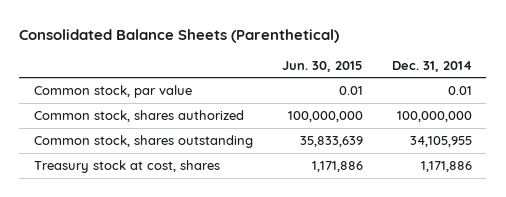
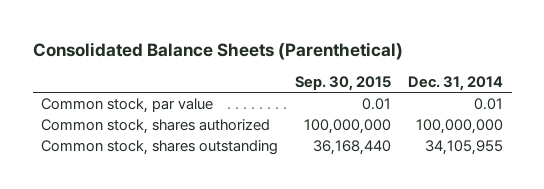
- | Jun. 30, 2015 | Dec. 31, 2014
+ | Sep. 30, 2015 | Dec. 31, 2014
- Treasury stock at cost, shares | 1,171,886 | 1,171,886

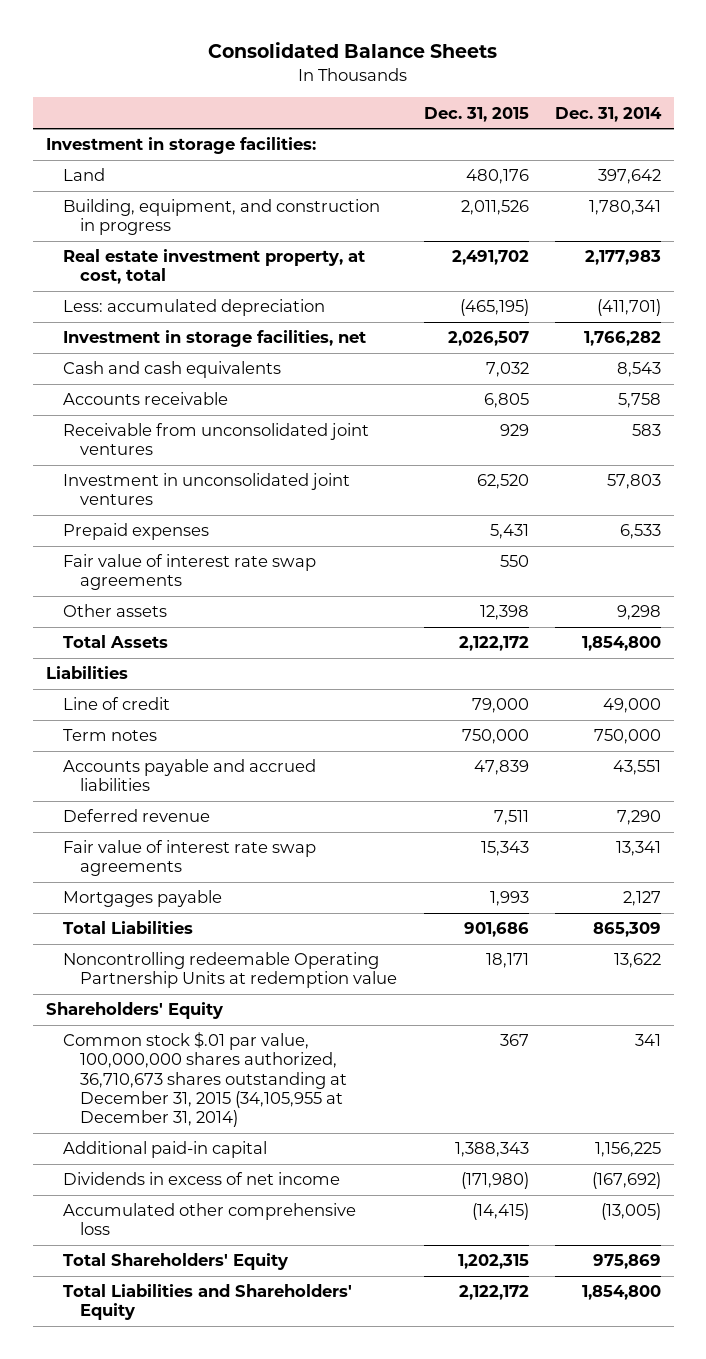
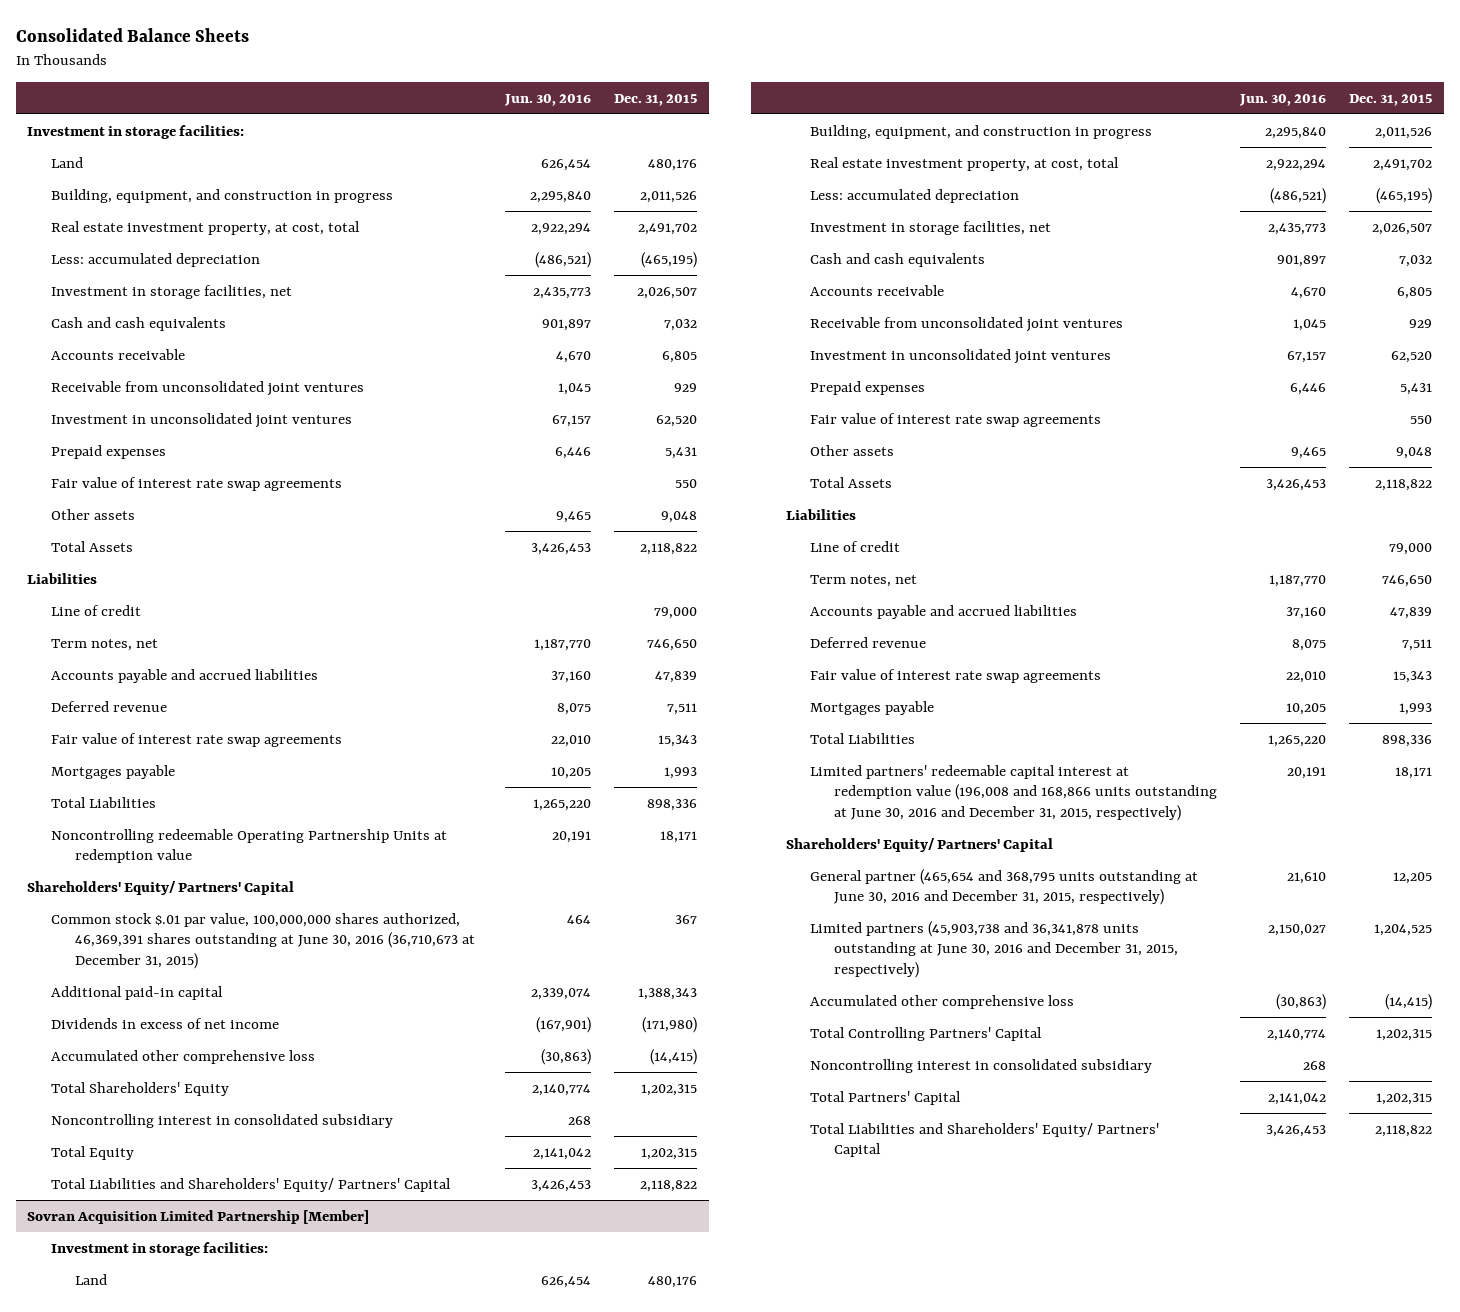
- | Dec. 31, 2015 | Dec. 31, 2014
+ | Jun. 30, 2016 | Dec. 31, 2015
- Other assets | 12,398 | 9,298
- Total Assets | 2,122,172 | 1,854,800
+ Other assets | 9,465 | 9,048
+ Total Assets | 3,426,453 | 2,118,822
- Term notes | 750,000 | 750,000
+ Term notes, net | 1,187,770 | 746,650
- Total Liabilities | 901,686 | 865,309
+ Total Liabilities | 1,265,220 | 898,336
- Shareholders' Equity
- Common stock $.01 par value, 100,000,000 shares authorized, 36,710,673 shares outstanding at December 31, 2015 (34,105,955 at December 31, 2014) | 367 | 341
+ Shareholders' Equity/ Partners' Capital
+ Common stock $.01 par value, 100,000,000 shares authorized, 46,369,391 shares outstanding at June 30, 2016 (36,710,673 at December 31, 2015) | 464 | 367
- Total Liabilities and Shareholders' Equity | 2,122,172 | 1,854,800
+ Noncontrolling interest in consolidated subsidiary | 268 |
+ Total Equity | 2,141,042 | 1,202,315
+ Total Liabilities and Shareholders' Equity/ Partners' Capital | 3,426,453 | 2,118,822
+ Sovran Acquisition Limited Partnership [Member]
+ Investment in storage facilities:
+ Land | 626,454 | 480,176
+ Building, equipment, and construction in progress | 2,295,840 | 2,011,526
+ Real estate investment property, at cost, total | 2,922,294 | 2,491,702
+ Less: accumulated depreciation | (486,521) | (465,195)
+ Investment in storage facilities, net | 2,435,773 | 2,026,507
+ Cash and cash equivalents | 901,897 | 7,032
+ Accounts receivable | 4,670 | 6,805
+ Receivable from unconsolidated joint ventures | 1,045 | 929
+ Investment in unconsolidated joint ventures | 67,157 | 62,520
+ Prepaid expenses | 6,446 | 5,431
+ Fair value of interest rate swap agreements | | 550
+ Other assets | 9,465 | 9,048
+ Total Assets | 3,426,453 | 2,118,822
+ Liabilities
+ Line of credit | | 79,000
+ Term notes, net | 1,187,770 | 746,650
+ Accounts payable and accrued liabilities | 37,160 | 47,839
+ Deferred revenue | 8,075 | 7,511
+ Fair value of interest rate swap agreements | 22,010 | 15,343
+ Mortgages payable | 10,205 | 1,993
+ Total Liabilities | 1,265,220 | 898,336
+ Limited partners' redeemable capital interest at redemption value (196,008 and 168,866 units outstanding at June 30, 2016 and December 31, 2015, respectively) | 20,191 | 18,171
+ Shareholders' Equity/ Partners' Capital
+ General partner (465,654 and 368,795 units outstanding at June 30, 2016 and December 31, 2015, respectively) | 21,610 | 12,205
+ Limited partners (45,903,738 and 36,341,878 units outstanding at June 30, 2016 and December 31, 2015, respectively) | 2,150,027 | 1,204,525
+ Accumulated other comprehensive loss | (30,863) | (14,415)
+ Total Controlling Partners' Capital | 2,140,774 | 1,202,315
+ Noncontrolling interest in consolidated subsidiary | 268 |
+ Total Partners' Capital | 2,141,042 | 1,202,315
+ Total Liabilities and Shareholders' Equity/ Partners' Capital | 3,426,453 | 2,118,822

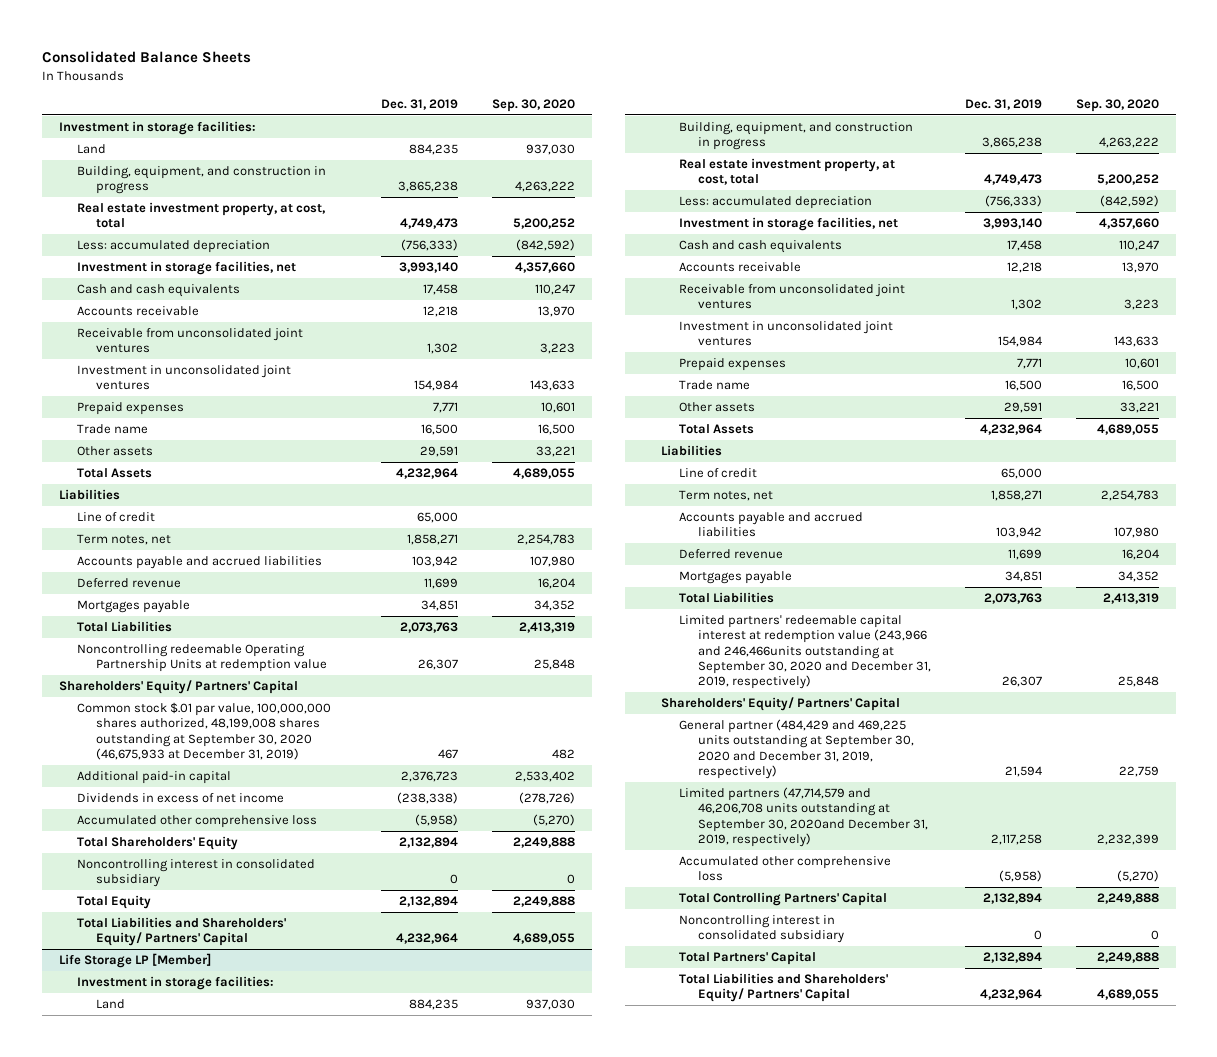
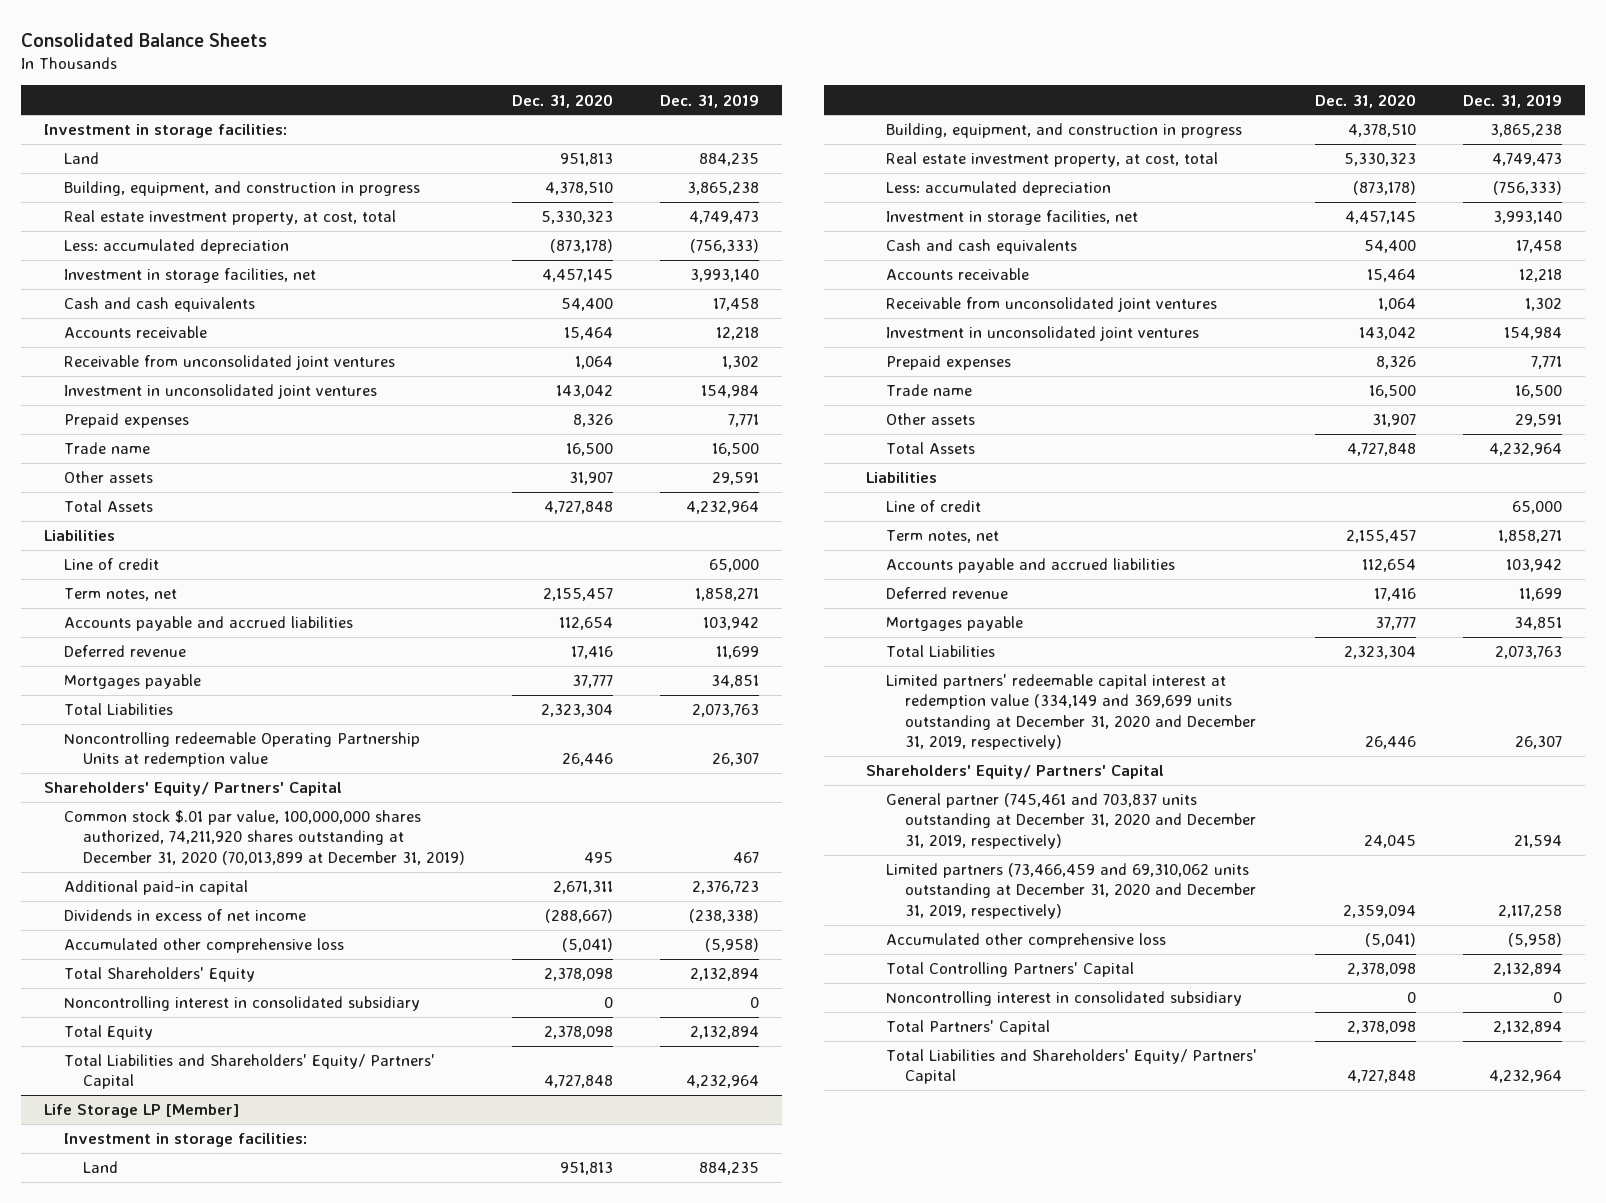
- | Dec. 31, 2019 | Sep. 30, 2020
+ | Dec. 31, 2020 | Dec. 31, 2019
- Common stock $.01 par value, 100,000,000 shares authorized, 48,199,008 shares outstanding at September 30, 2020 (46,675,933 at December 31, 2019) | 467 | 482
+ Common stock $.01 par value, 100,000,000 shares authorized, 74,211,920 shares outstanding at December 31, 2020 (70,013,899 at December 31, 2019) | 495 | 467
@ Life Storage LP [Member]
- Limited partners' redeemable capital interest at redemption value (243,966 and 246,466units outstanding at September 30, 2020 and December 31, 2019, respectively) | 26,307 | 25,848
+ Limited partners' redeemable capital interest at redemption value (334,149 and 369,699 units outstanding at December 31, 2020 and December 31, 2019, respectively) | 26,446 | 26,307
- General partner (484,429 and 469,225 units outstanding at September 30, 2020 and December 31, 2019, respectively) | 21,594 | 22,759
- Limited partners (47,714,579 and 46,206,708 units outstanding at September 30, 2020and December 31, 2019, respectively) | 2,117,258 | 2,232,399
+ General partner (745,461 and 703,837 units outstanding at December 31, 2020 and December 31, 2019, respectively) | 24,045 | 21,594
+ Limited partners (73,466,459 and 69,310,062 units outstanding at December 31, 2020 and December 31, 2019, respectively) | 2,359,094 | 2,117,258

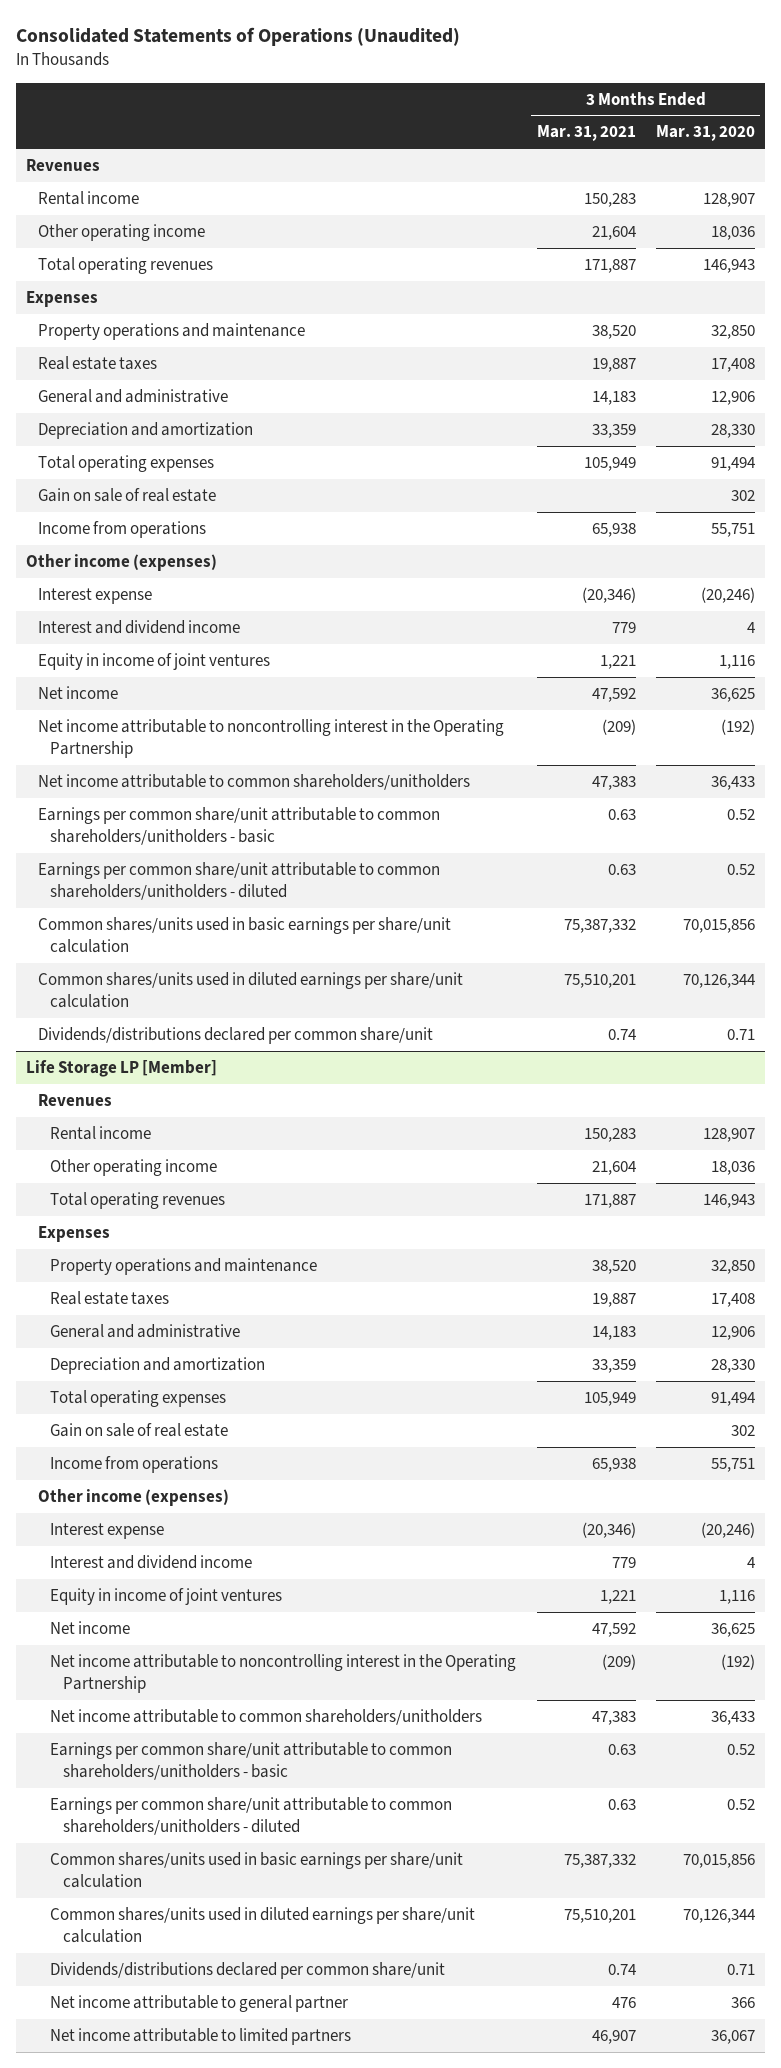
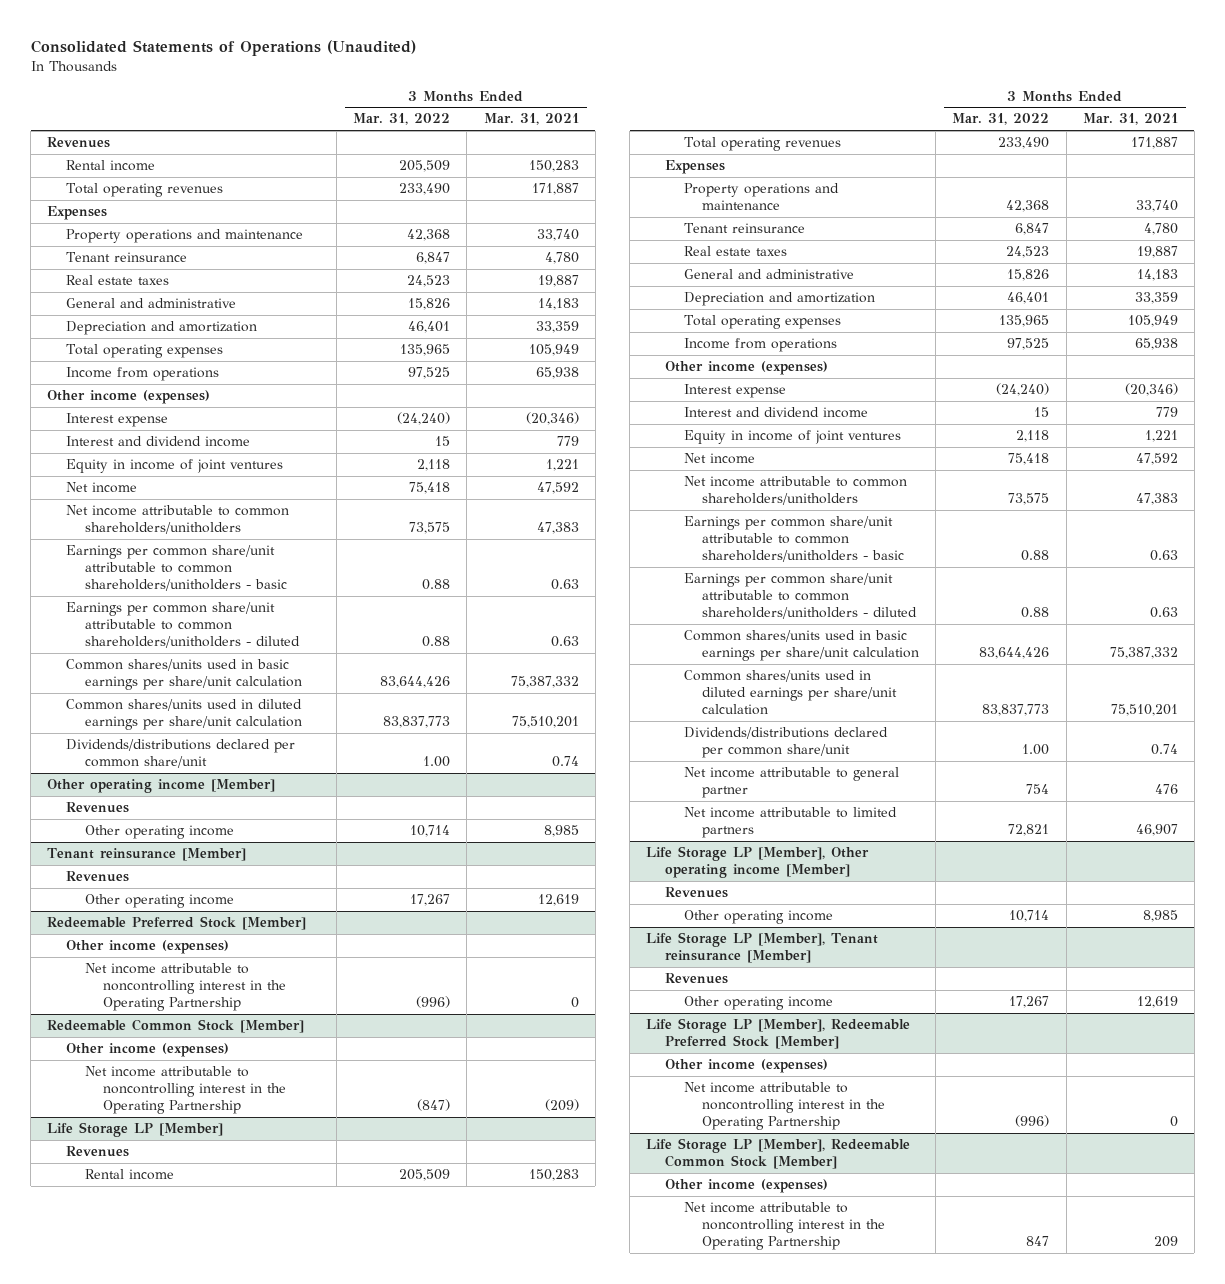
- | 3 Months Ended Mar. 31, 2021 | 3 Months Ended Mar. 31, 2020
+ | 3 Months Ended Mar. 31, 2022 | 3 Months Ended Mar. 31, 2021
- Other operating income | 21,604 | 18,036
- Property operations and maintenance | 38,520 | 32,850
+ Property operations and maintenance | 42,368 | 33,740
+ Tenant reinsurance | 6,847 | 4,780
- Gain on sale of real estate | | 302
- Net income attributable to noncontrolling interest in the Operating Partnership | (209) | (192)
+ Other operating income [Member]
+ Revenues
+ Other operating income | 10,714 | 8,985
+ Tenant reinsurance [Member]
+ Revenues
+ Other operating income | 17,267 | 12,619
+ Redeemable Preferred Stock [Member]
+ Other income (expenses)
+ Net income attributable to noncontrolling interest in the Operating Partnership | (996) | 0
+ Redeemable Common Stock [Member]
+ Other income (expenses)
+ Net income attributable to noncontrolling interest in the Operating Partnership | (847) | (209)
@ Life Storage LP [Member]
- Other operating income | 21,604 | 18,036
- Property operations and maintenance | 38,520 | 32,850
+ Property operations and maintenance | 42,368 | 33,740
+ Tenant reinsurance | 6,847 | 4,780
- Gain on sale of real estate | | 302
- Net income attributable to noncontrolling interest in the Operating Partnership | (209) | (192)
+ Life Storage LP [Member], Other operating income [Member]
+ Revenues
+ Other operating income | 10,714 | 8,985
+ Life Storage LP [Member], Tenant reinsurance [Member]
+ Revenues
+ Other operating income | 17,267 | 12,619
+ Life Storage LP [Member], Redeemable Preferred Stock [Member]
+ Other income (expenses)
+ Net income attributable to noncontrolling interest in the Operating Partnership | (996) | 0
+ Life Storage LP [Member], Redeemable Common Stock [Member]
+ Other income (expenses)
+ Net income attributable to noncontrolling interest in the Operating Partnership | 847 | 209

